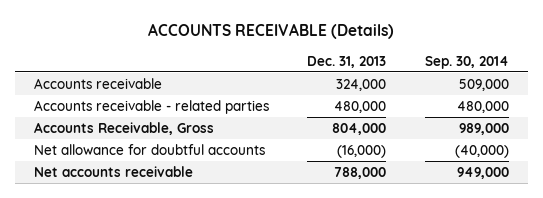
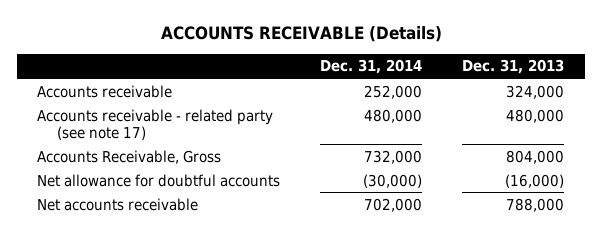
- | Dec. 31, 2013 | Sep. 30, 2014
+ | Dec. 31, 2014 | Dec. 31, 2013
- Accounts receivable - related parties | 480,000 | 480,000
+ Accounts receivable - related party (see note 17) | 480,000 | 480,000

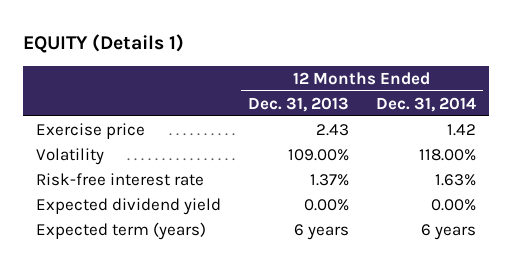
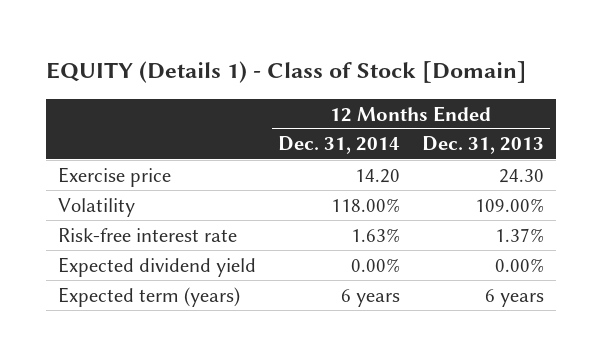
- EQUITY (Details 1)
+ EQUITY (Details 1) - Class of Stock [Domain]
- | 12 Months Ended Dec. 31, 2013 | 12 Months Ended Dec. 31, 2014
+ | 12 Months Ended Dec. 31, 2014 | 12 Months Ended Dec. 31, 2013
- Exercise price | 2.43 | 1.42
+ Exercise price | 14.20 | 24.30

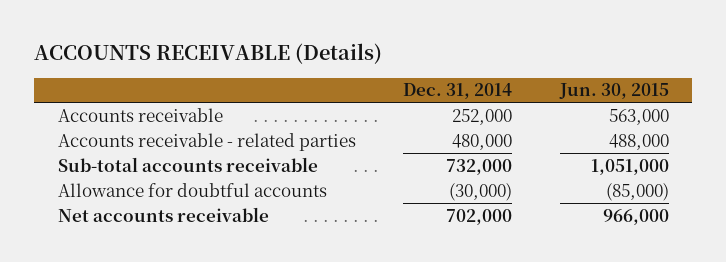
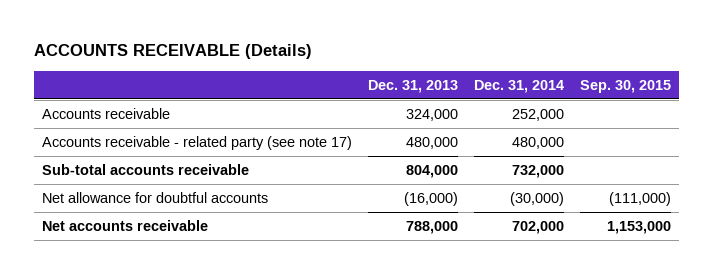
- | Dec. 31, 2014 | Jun. 30, 2015
+ | Dec. 31, 2013 | Dec. 31, 2014 | Sep. 30, 2015
- Accounts receivable - related parties | 480,000 | 488,000
+ Accounts receivable - related party (see note 17) | 480,000 | 480,000 |
- Allowance for doubtful accounts | (30,000) | (85,000)
+ Net allowance for doubtful accounts | (16,000) | (30,000) | (111,000)

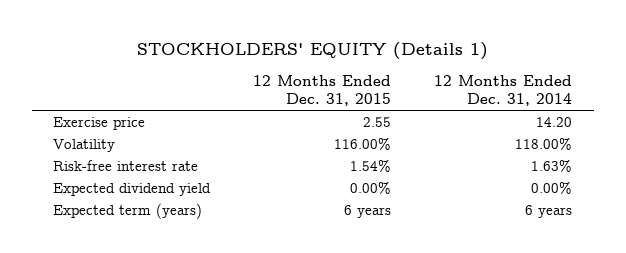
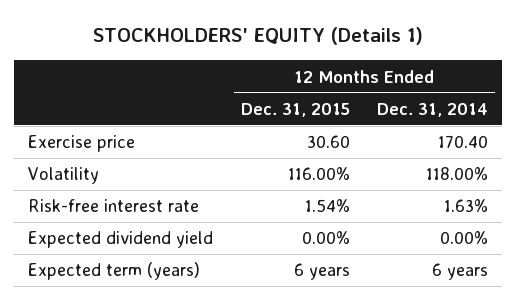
- Exercise price | 2.55 | 14.20
+ Exercise price | 30.60 | 170.40

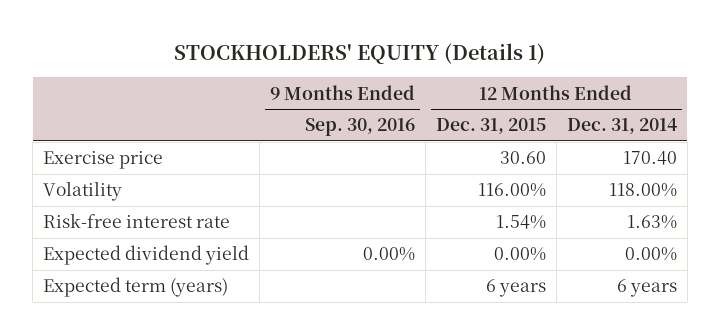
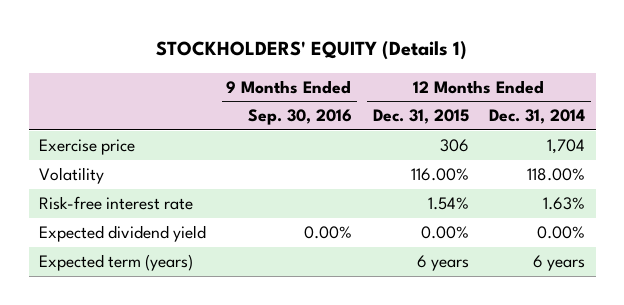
- Exercise price | | 30.60 | 170.40
+ Exercise price | | 306 | 1,704

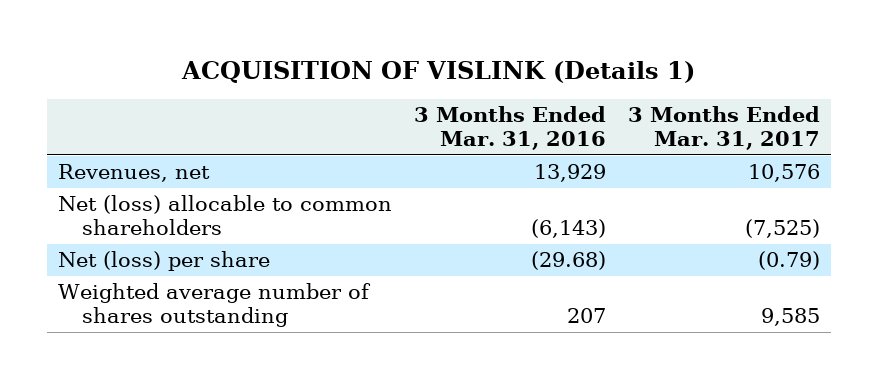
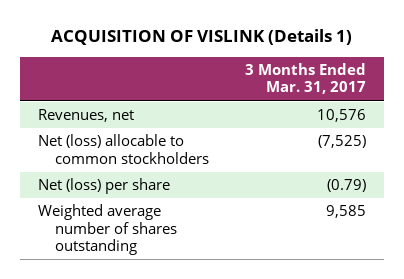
- | 3 Months Ended Mar. 31, 2016 | 3 Months Ended Mar. 31, 2017
+ | 3 Months Ended Mar. 31, 2017
- Net (loss) allocable to common shareholders | (6,143) | (7,525)
+ Net (loss) allocable to common stockholders | (7,525)

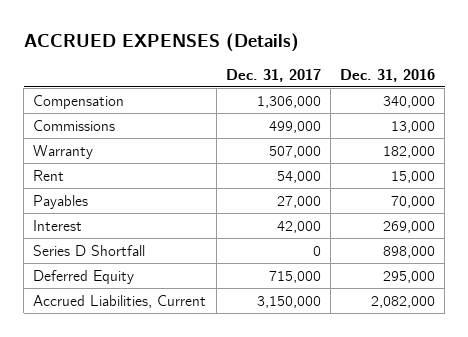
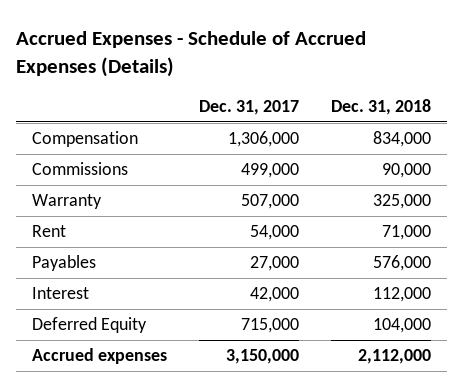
- ACCRUED EXPENSES (Details)
+ Accrued Expenses - Schedule of Accrued Expenses (Details)
- | Dec. 31, 2017 | Dec. 31, 2016
+ | Dec. 31, 2017 | Dec. 31, 2018
- Series D Shortfall | 0 | 898,000
- Accrued Liabilities, Current | 3,150,000 | 2,082,000
+ Accrued expenses | 3,150,000 | 2,112,000

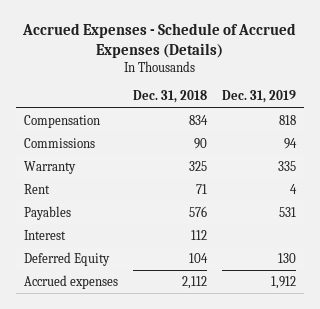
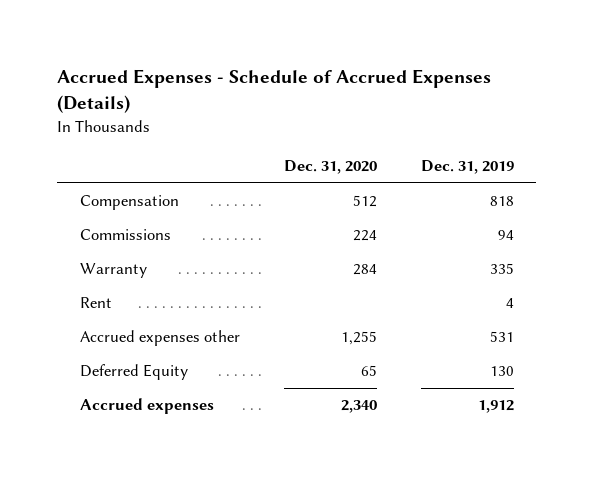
- | Dec. 31, 2018 | Dec. 31, 2019
+ | Dec. 31, 2020 | Dec. 31, 2019
- Payables | 576 | 531
- Interest | 112 |
+ Accrued expenses other | 1,255 | 531

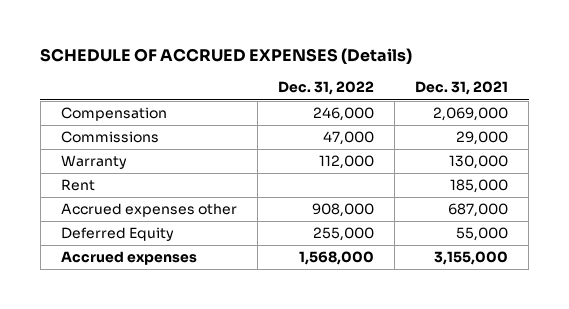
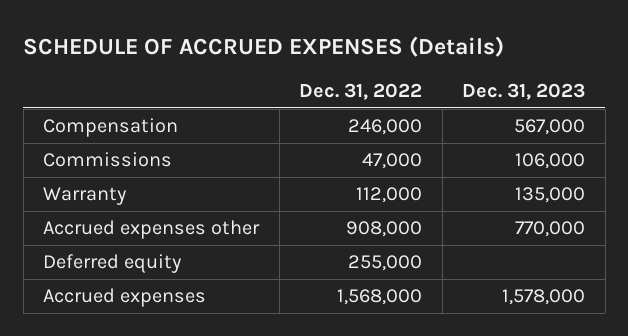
- | Dec. 31, 2022 | Dec. 31, 2021
+ | Dec. 31, 2022 | Dec. 31, 2023
- Rent | | 185,000
- Deferred Equity | 255,000 | 55,000
+ Deferred equity | 255,000 |

